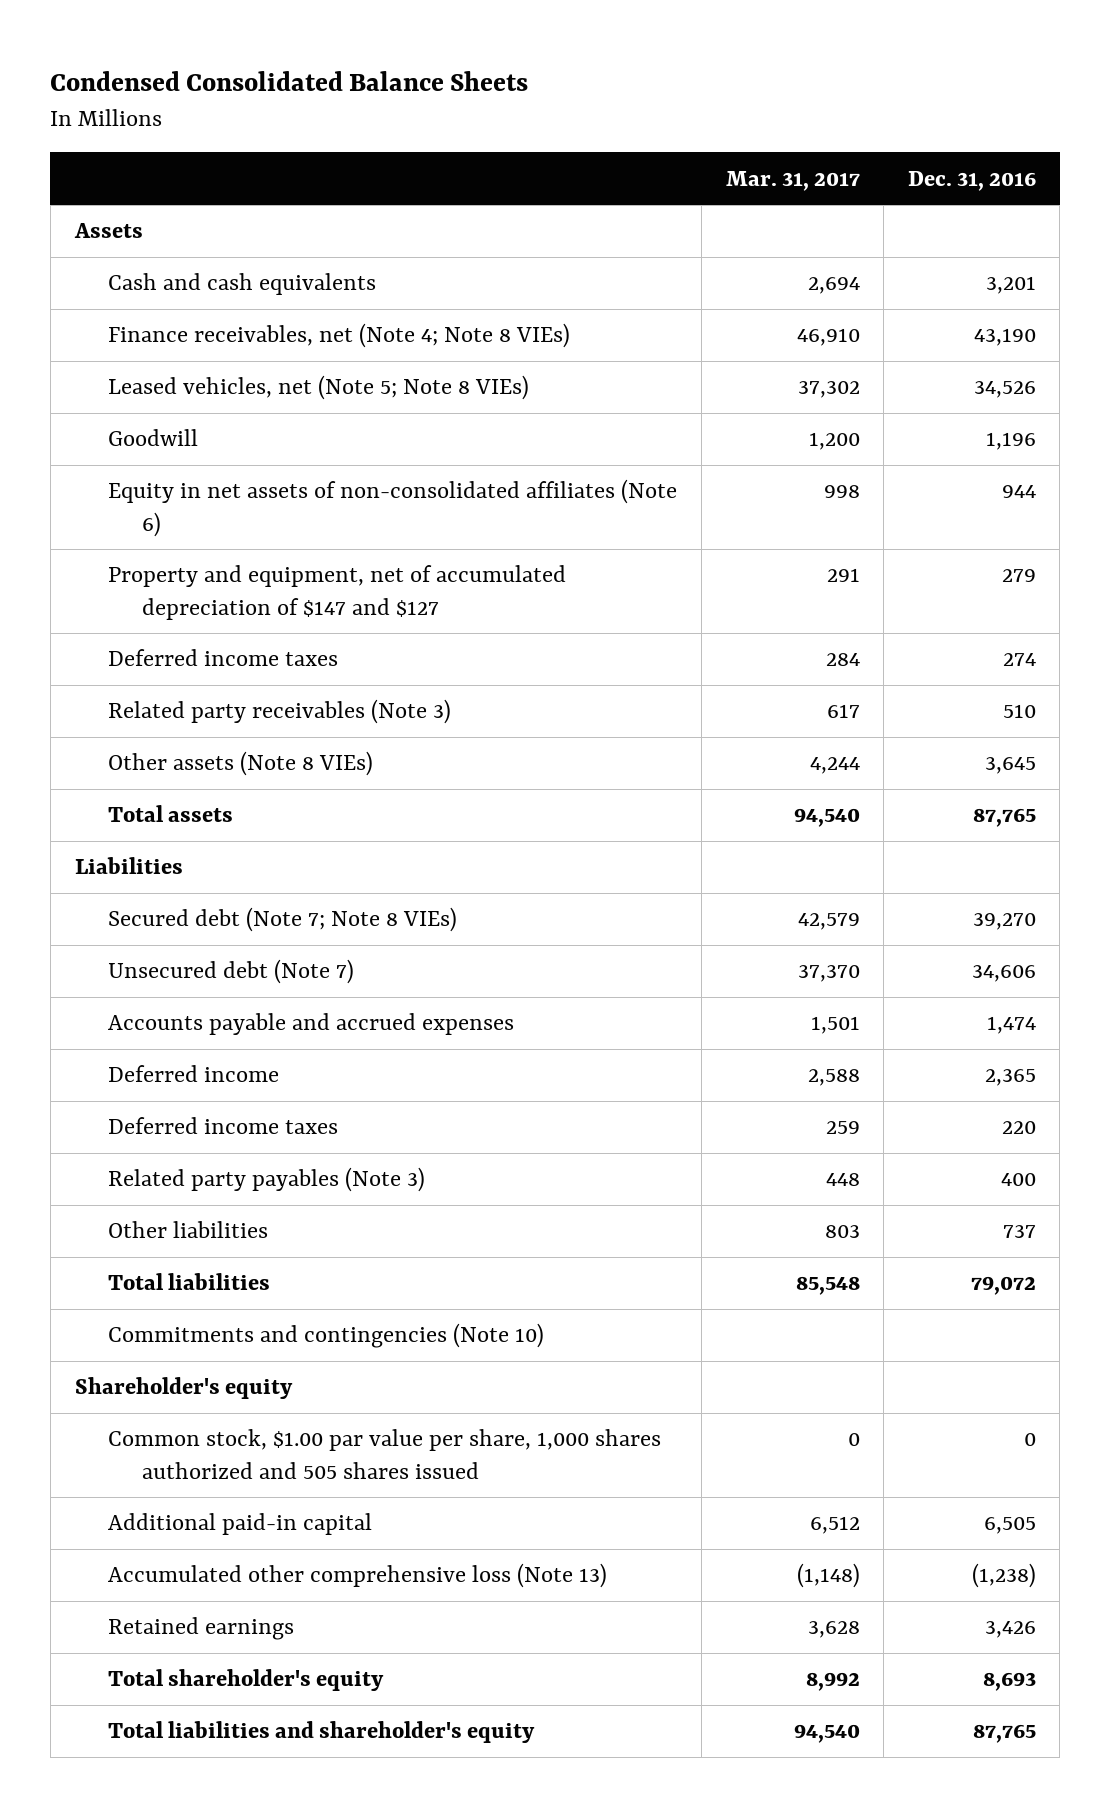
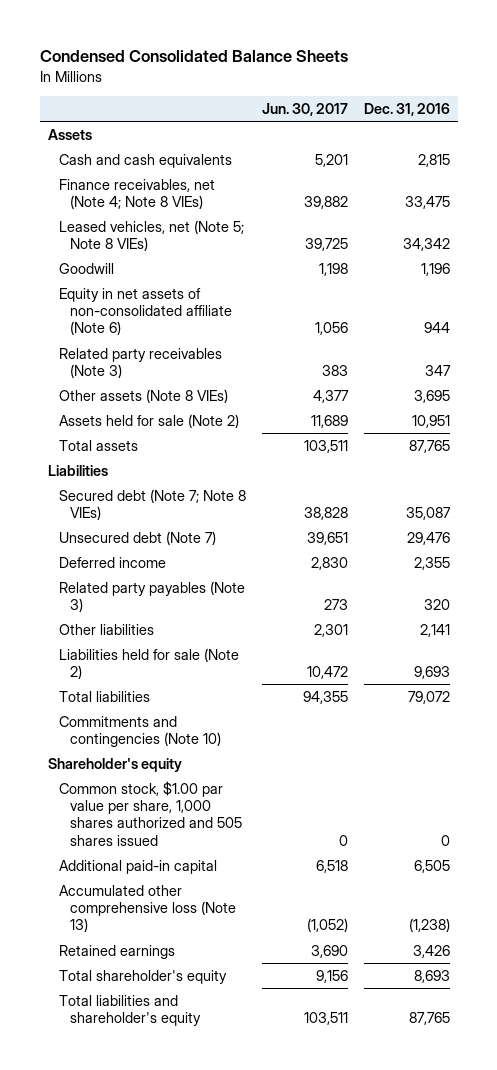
- | Mar. 31, 2017 | Dec. 31, 2016
+ | Jun. 30, 2017 | Dec. 31, 2016
- Cash and cash equivalents | 2,694 | 3,201
- Finance receivables, net (Note 4; Note 8 VIEs) | 46,910 | 43,190
- Leased vehicles, net (Note 5; Note 8 VIEs) | 37,302 | 34,526
+ Cash and cash equivalents | 5,201 | 2,815
+ Finance receivables, net (Note 4; Note 8 VIEs) | 39,882 | 33,475
+ Leased vehicles, net (Note 5; Note 8 VIEs) | 39,725 | 34,342
- Equity in net assets of non-consolidated affiliates (Note 6) | 998 | 944
- Property and equipment, net of accumulated depreciation of $147 and $127 | 291 | 279
- Deferred income taxes | 284 | 274
- Related party receivables (Note 3) | 617 | 510
- Other assets (Note 8 VIEs) | 4,244 | 3,645
+ Equity in net assets of non-consolidated affiliate (Note 6) | 1,056 | 944
+ Related party receivables (Note 3) | 383 | 347
+ Other assets (Note 8 VIEs) | 4,377 | 3,695
+ Assets held for sale (Note 2) | 11,689 | 10,951
- Secured debt (Note 7; Note 8 VIEs) | 42,579 | 39,270
- Unsecured debt (Note 7) | 37,370 | 34,606
- Accounts payable and accrued expenses | 1,501 | 1,474
- Deferred income | 2,588 | 2,365
- Deferred income taxes | 259 | 220
- Related party payables (Note 3) | 448 | 400
- Other liabilities | 803 | 737
+ Secured debt (Note 7; Note 8 VIEs) | 38,828 | 35,087
+ Unsecured debt (Note 7) | 39,651 | 29,476
+ Deferred income | 2,830 | 2,355
+ Related party payables (Note 3) | 273 | 320
+ Other liabilities | 2,301 | 2,141
+ Liabilities held for sale (Note 2) | 10,472 | 9,693

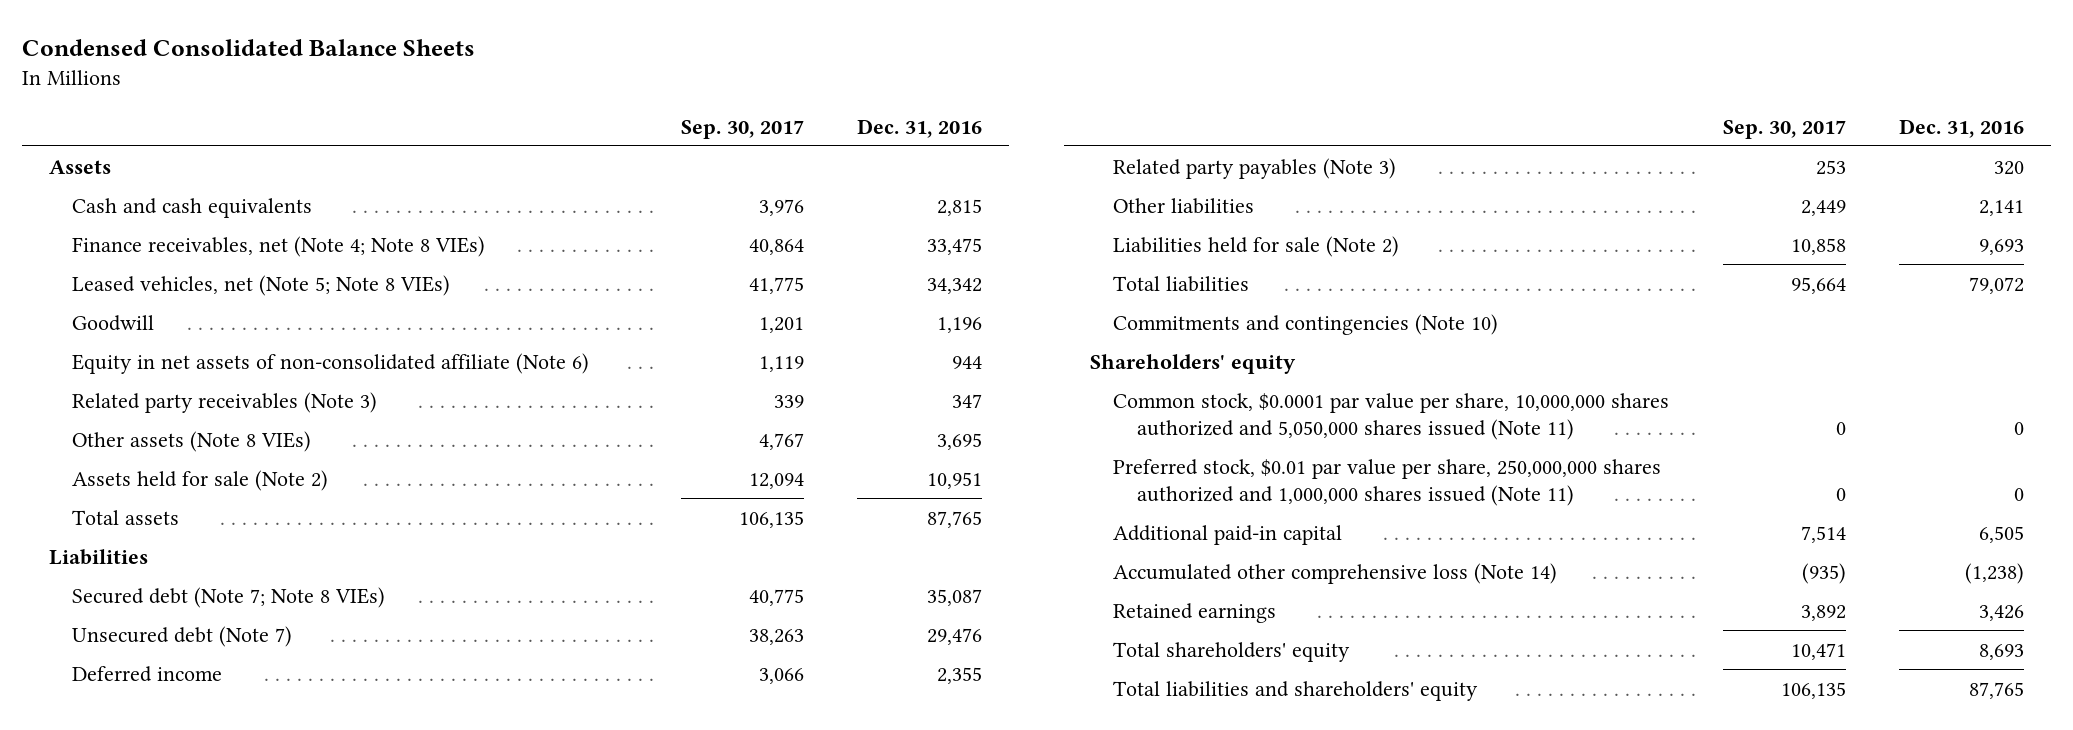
- | Jun. 30, 2017 | Dec. 31, 2016
+ | Sep. 30, 2017 | Dec. 31, 2016
- Shareholder's equity
- Common stock, $1.00 par value per share, 1,000 shares authorized and 505 shares issued | 0 | 0
+ Shareholders' equity
+ Common stock, $0.0001 par value per share, 10,000,000 shares authorized and 5,050,000 shares issued (Note 11) | 0 | 0
+ Preferred stock, $0.01 par value per share, 250,000,000 shares authorized and 1,000,000 shares issued (Note 11) | 0 | 0
- Accumulated other comprehensive loss (Note 13) | (1,052) | (1,238)
+ Accumulated other comprehensive loss (Note 14) | (935) | (1,238)
- Total shareholder's equity | 9,156 | 8,693
- Total liabilities and shareholder's equity | 103,511 | 87,765
+ Total shareholders' equity | 10,471 | 8,693
+ Total liabilities and shareholders' equity | 106,135 | 87,765

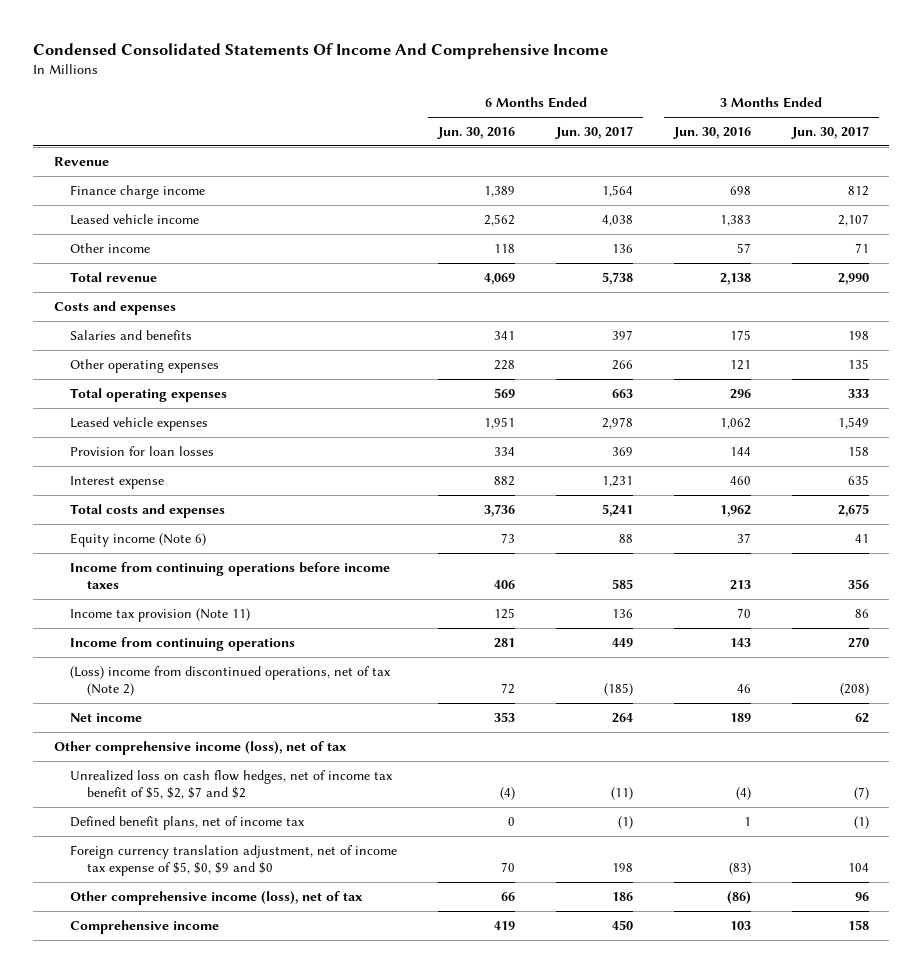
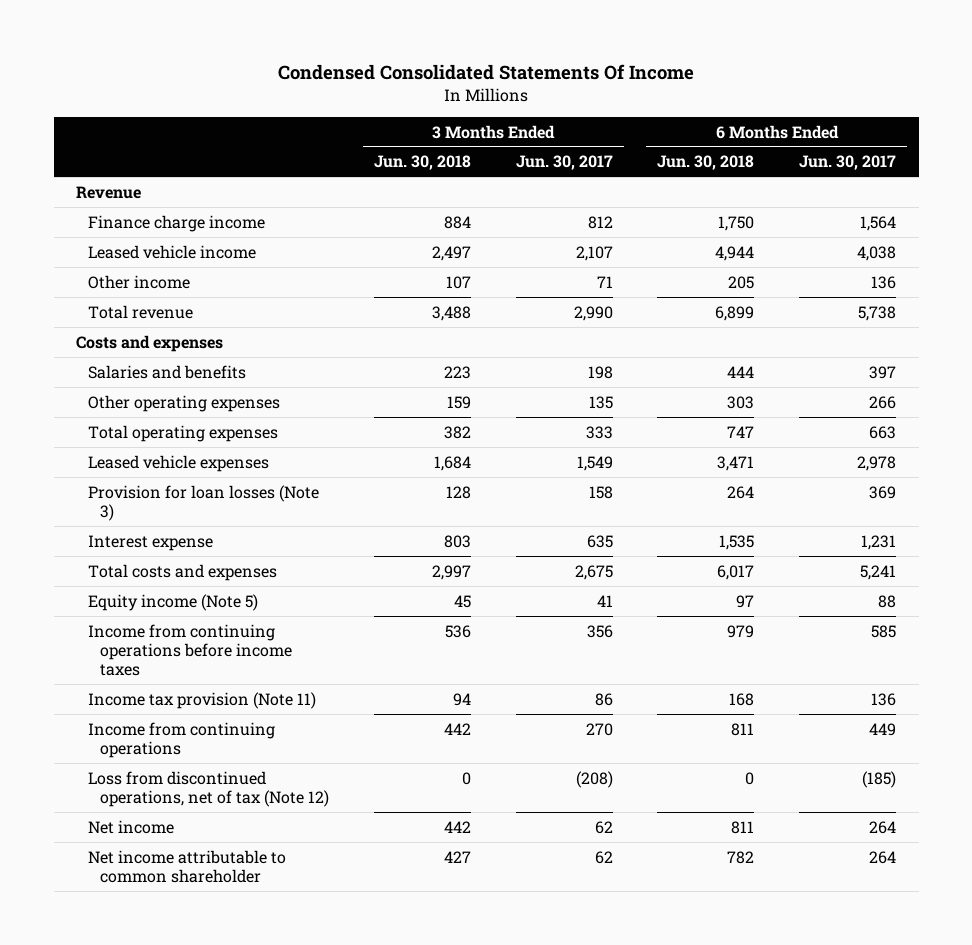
- Condensed Consolidated Statements Of Income And Comprehensive Income
+ Condensed Consolidated Statements Of Income
- | 6 Months Ended Jun. 30, 2016 | 6 Months Ended Jun. 30, 2017 | 3 Months Ended Jun. 30, 2016 | 3 Months Ended Jun. 30, 2017
+ | 3 Months Ended Jun. 30, 2018 | 3 Months Ended Jun. 30, 2017 | 6 Months Ended Jun. 30, 2018 | 6 Months Ended Jun. 30, 2017
- Provision for loan losses | 334 | 369 | 144 | 158
+ Provision for loan losses (Note 3) | 128 | 158 | 264 | 369
- Equity income (Note 6) | 73 | 88 | 37 | 41
+ Equity income (Note 5) | 45 | 41 | 97 | 88
- (Loss) income from discontinued operations, net of tax (Note 2) | 72 | (185) | 46 | (208)
+ Loss from discontinued operations, net of tax (Note 12) | 0 | (208) | 0 | (185)
- Other comprehensive income (loss), net of tax
- Unrealized loss on cash flow hedges, net of income tax benefit of $5, $2, $7 and $2 | (4) | (11) | (4) | (7)
- Defined benefit plans, net of income tax | 0 | (1) | 1 | (1)
- Foreign currency translation adjustment, net of income tax expense of $5, $0, $9 and $0 | 70 | 198 | (83) | 104
- Other comprehensive income (loss), net of tax | 66 | 186 | (86) | 96
- Comprehensive income | 419 | 450 | 103 | 158
+ Net income attributable to common shareholder | 427 | 62 | 782 | 264

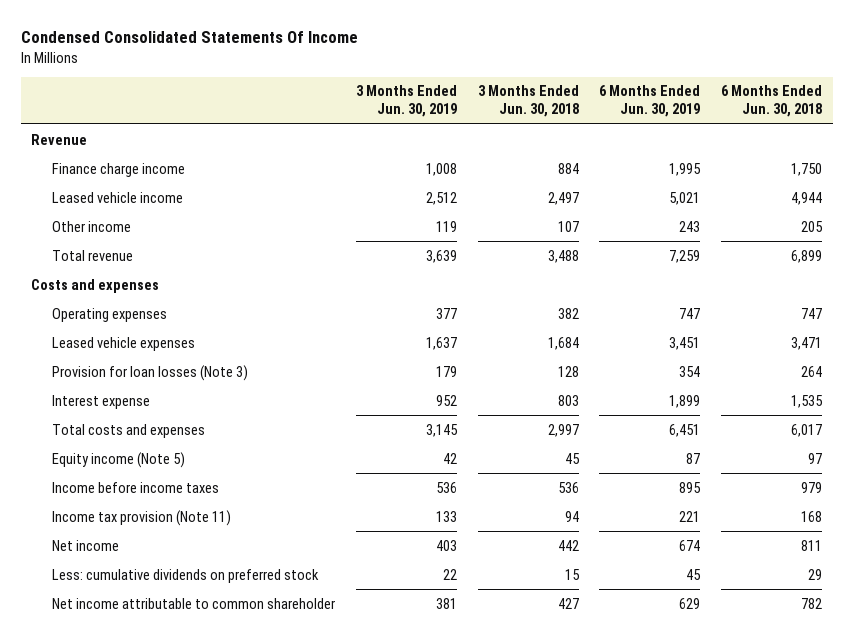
- | 3 Months Ended Jun. 30, 2018 | 3 Months Ended Jun. 30, 2017 | 6 Months Ended Jun. 30, 2018 | 6 Months Ended Jun. 30, 2017
+ | 3 Months Ended Jun. 30, 2019 | 3 Months Ended Jun. 30, 2018 | 6 Months Ended Jun. 30, 2019 | 6 Months Ended Jun. 30, 2018
- Salaries and benefits | 223 | 198 | 444 | 397
- Other operating expenses | 159 | 135 | 303 | 266
- Total operating expenses | 382 | 333 | 747 | 663
+ Operating expenses | 377 | 382 | 747 | 747
- Income from continuing operations before income taxes | 536 | 356 | 979 | 585
+ Income before income taxes | 536 | 536 | 895 | 979
- Income from continuing operations | 442 | 270 | 811 | 449
- Loss from discontinued operations, net of tax (Note 12) | 0 | (208) | 0 | (185)
+ Less: cumulative dividends on preferred stock | 22 | 15 | 45 | 29

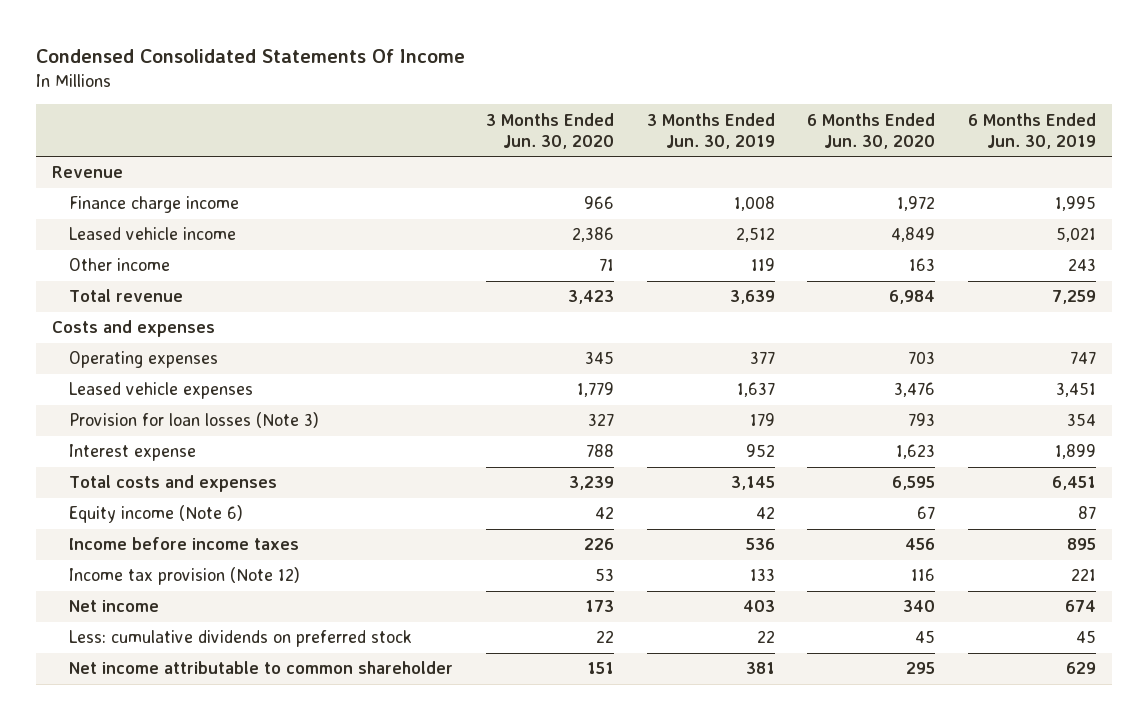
- | 3 Months Ended Jun. 30, 2019 | 3 Months Ended Jun. 30, 2018 | 6 Months Ended Jun. 30, 2019 | 6 Months Ended Jun. 30, 2018
+ | 3 Months Ended Jun. 30, 2020 | 3 Months Ended Jun. 30, 2019 | 6 Months Ended Jun. 30, 2020 | 6 Months Ended Jun. 30, 2019
- Equity income (Note 5) | 42 | 45 | 87 | 97
+ Equity income (Note 6) | 42 | 42 | 67 | 87
- Income tax provision (Note 11) | 133 | 94 | 221 | 168
+ Income tax provision (Note 12) | 53 | 133 | 116 | 221

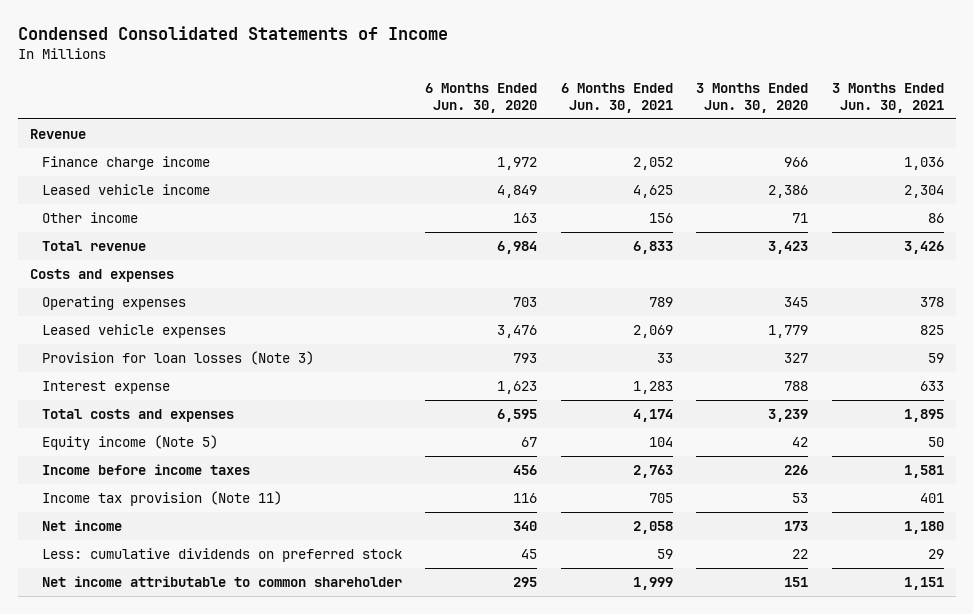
- Condensed Consolidated Statements Of Income
+ Condensed Consolidated Statements of Income
- | 3 Months Ended Jun. 30, 2020 | 3 Months Ended Jun. 30, 2019 | 6 Months Ended Jun. 30, 2020 | 6 Months Ended Jun. 30, 2019
+ | 6 Months Ended Jun. 30, 2020 | 6 Months Ended Jun. 30, 2021 | 3 Months Ended Jun. 30, 2020 | 3 Months Ended Jun. 30, 2021
- Equity income (Note 6) | 42 | 42 | 67 | 87
+ Equity income (Note 5) | 67 | 104 | 42 | 50
- Income tax provision (Note 12) | 53 | 133 | 116 | 221
+ Income tax provision (Note 11) | 116 | 705 | 53 | 401

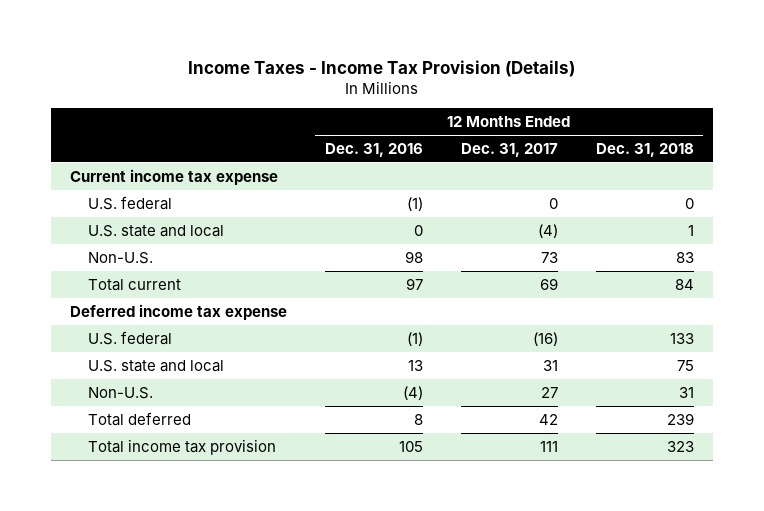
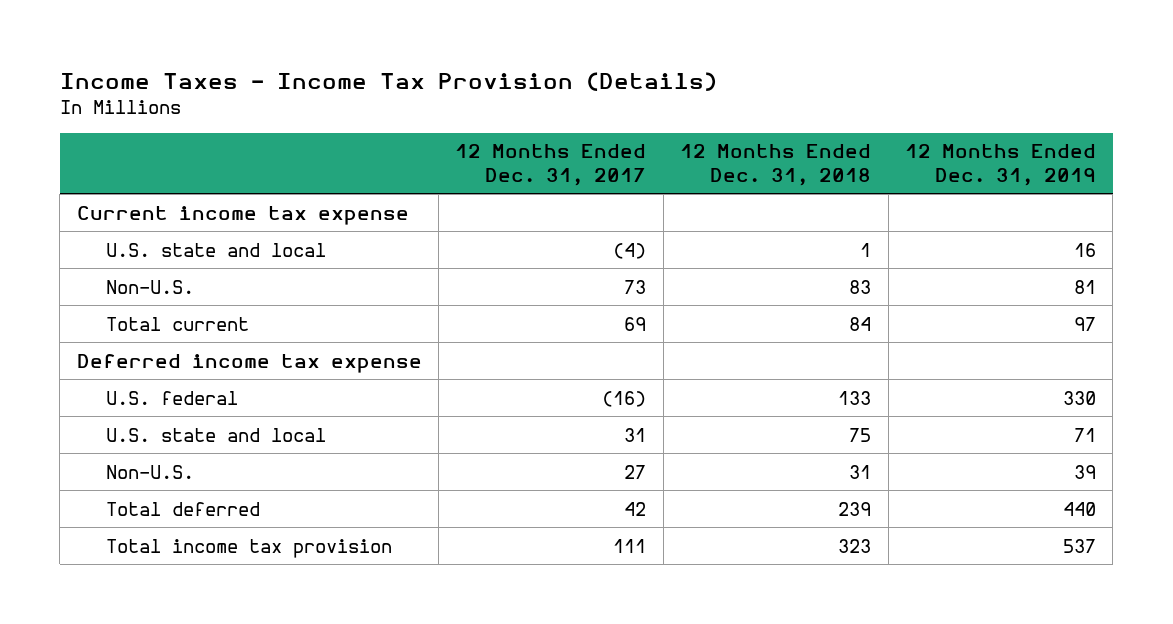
- | 12 Months Ended Dec. 31, 2016 | 12 Months Ended Dec. 31, 2017 | 12 Months Ended Dec. 31, 2018
+ | 12 Months Ended Dec. 31, 2017 | 12 Months Ended Dec. 31, 2018 | 12 Months Ended Dec. 31, 2019
- U.S. federal | (1) | 0 | 0

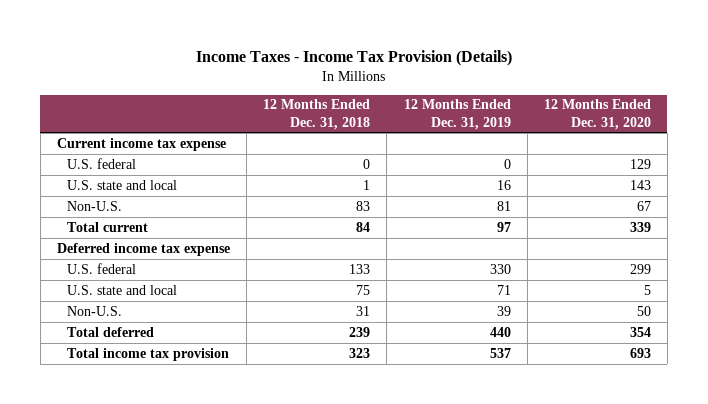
- | 12 Months Ended Dec. 31, 2017 | 12 Months Ended Dec. 31, 2018 | 12 Months Ended Dec. 31, 2019
+ | 12 Months Ended Dec. 31, 2018 | 12 Months Ended Dec. 31, 2019 | 12 Months Ended Dec. 31, 2020
+ U.S. federal | 0 | 0 | 129

